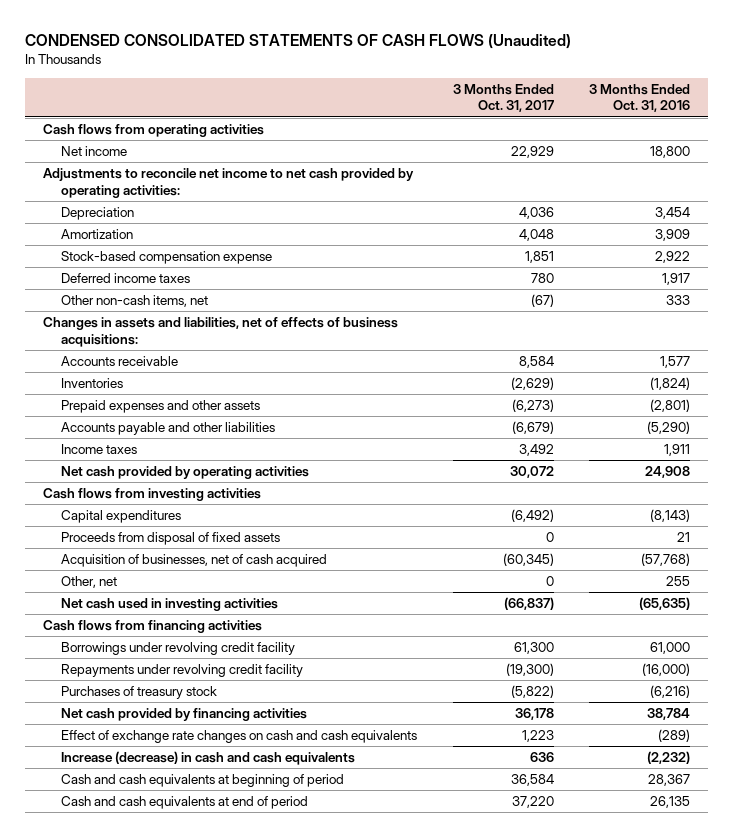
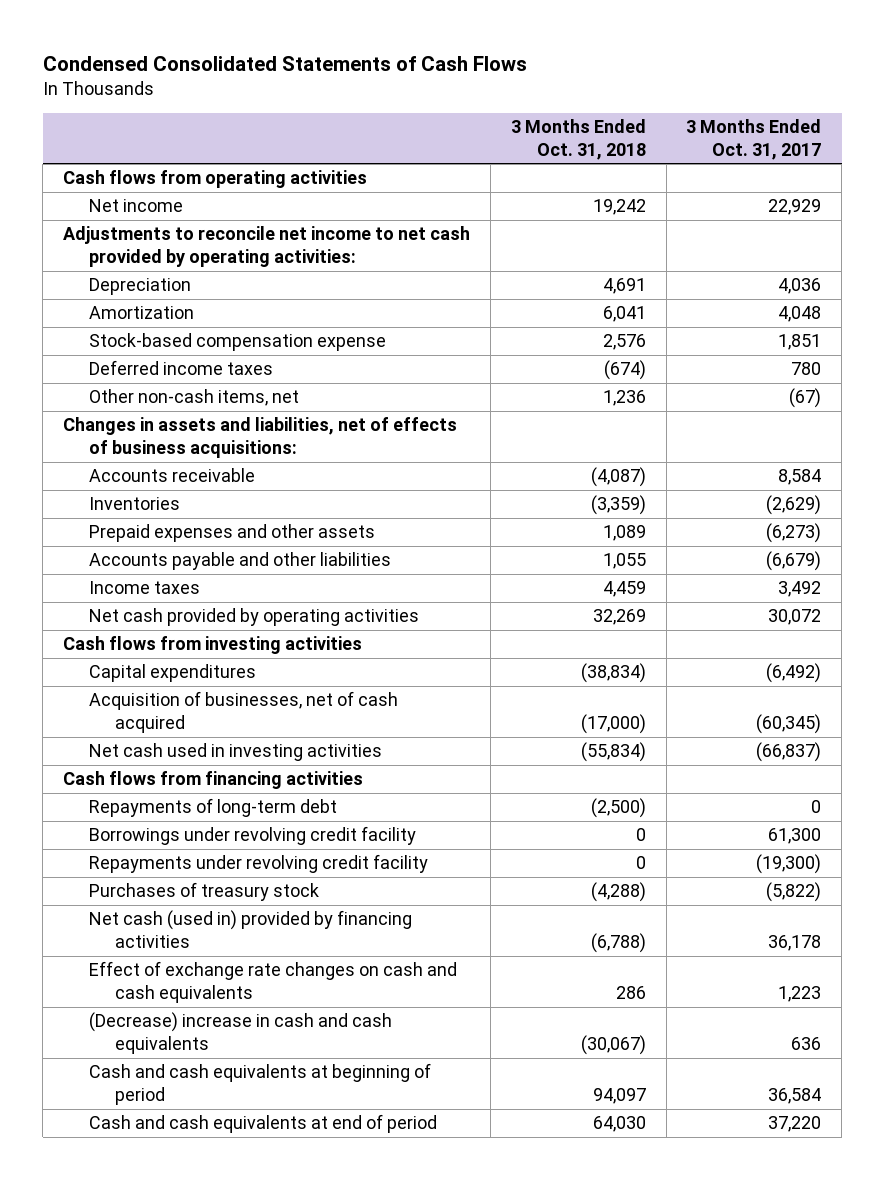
- CONDENSED CONSOLIDATED STATEMENTS OF CASH FLOWS (Unaudited)
+ Condensed Consolidated Statements of Cash Flows
- | 3 Months Ended Oct. 31, 2017 | 3 Months Ended Oct. 31, 2016
+ | 3 Months Ended Oct. 31, 2018 | 3 Months Ended Oct. 31, 2017
- Proceeds from disposal of fixed assets | 0 | 21
- Other, net | 0 | 255
+ Repayments of long-term debt | (2,500) | 0
- Net cash provided by financing activities | 36,178 | 38,784
+ Net cash (used in) provided by financing activities | (6,788) | 36,178
- Increase (decrease) in cash and cash equivalents | 636 | (2,232)
+ (Decrease) increase in cash and cash equivalents | (30,067) | 636

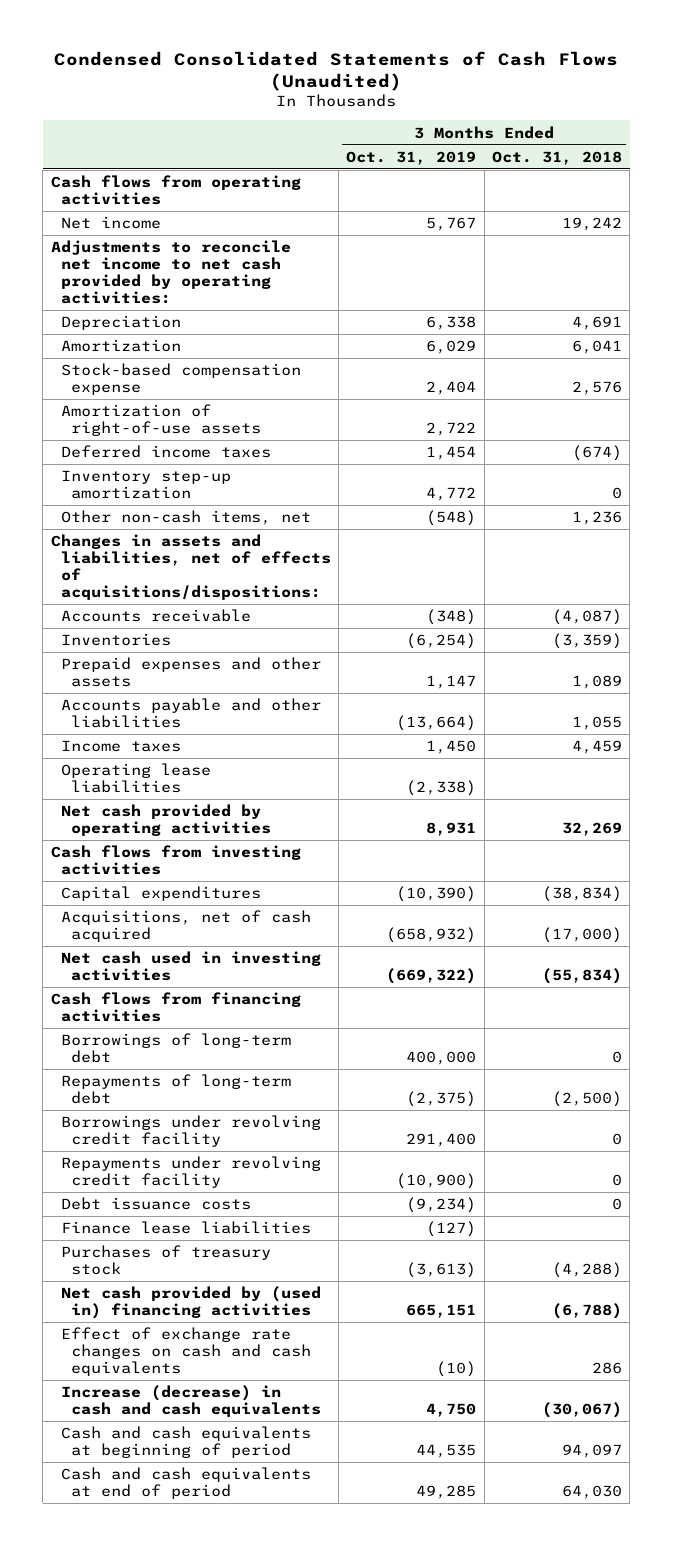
- Condensed Consolidated Statements of Cash Flows
+ Condensed Consolidated Statements of Cash Flows (Unaudited)
- | 3 Months Ended Oct. 31, 2018 | 3 Months Ended Oct. 31, 2017
+ | 3 Months Ended Oct. 31, 2019 | 3 Months Ended Oct. 31, 2018
+ Amortization of right-of-use assets | 2,722 |
+ Inventory step-up amortization | 4,772 | 0
- Changes in assets and liabilities, net of effects of business acquisitions:
+ Changes in assets and liabilities, net of effects of acquisitions/dispositions:
+ Operating lease liabilities | (2,338) |
- Acquisition of businesses, net of cash acquired | (17,000) | (60,345)
+ Acquisitions, net of cash acquired | (658,932) | (17,000)
+ Borrowings of long-term debt | 400,000 | 0
+ Debt issuance costs | (9,234) | 0
+ Finance lease liabilities | (127) |
- Net cash (used in) provided by financing activities | (6,788) | 36,178
+ Net cash provided by (used in) financing activities | 665,151 | (6,788)
- (Decrease) increase in cash and cash equivalents | (30,067) | 636
+ Increase (decrease) in cash and cash equivalents | 4,750 | (30,067)

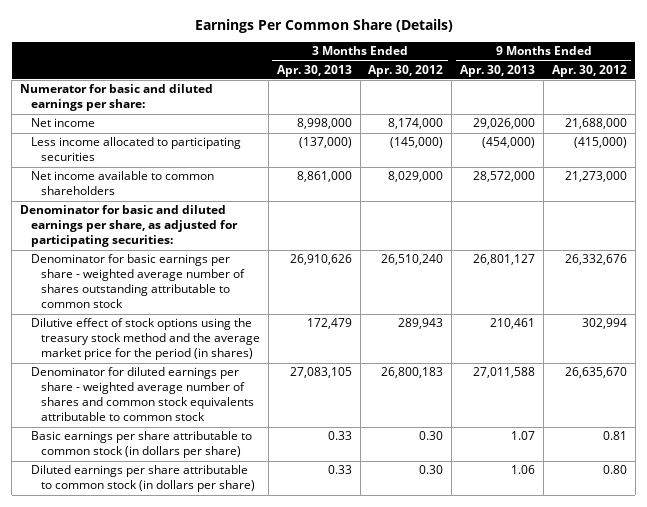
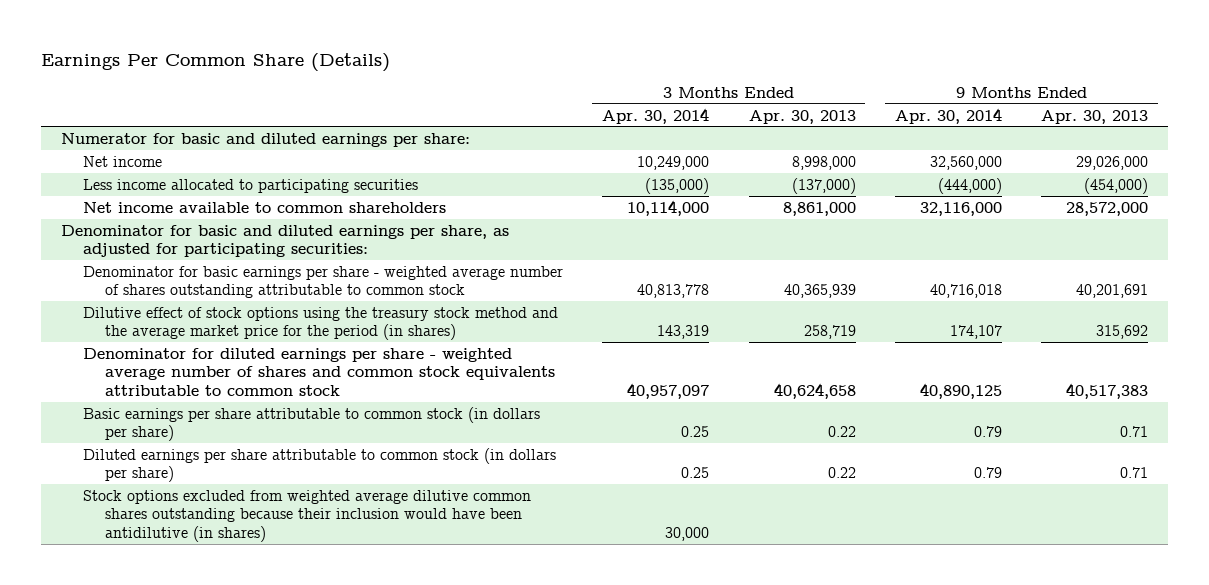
- | 3 Months Ended Apr. 30, 2013 | 3 Months Ended Apr. 30, 2012 | 9 Months Ended Apr. 30, 2013 | 9 Months Ended Apr. 30, 2012
+ | 3 Months Ended Apr. 30, 2014 | 3 Months Ended Apr. 30, 2013 | 9 Months Ended Apr. 30, 2014 | 9 Months Ended Apr. 30, 2013
- Denominator for basic earnings per share - weighted average number of shares outstanding attributable to common stock | 26,910,626 | 26,510,240 | 26,801,127 | 26,332,676
- Dilutive effect of stock options using the treasury stock method and the average market price for the period (in shares) | 172,479 | 289,943 | 210,461 | 302,994
- Denominator for diluted earnings per share - weighted average number of shares and common stock equivalents attributable to common stock | 27,083,105 | 26,800,183 | 27,011,588 | 26,635,670
- Basic earnings per share attributable to common stock (in dollars per share) | 0.33 | 0.30 | 1.07 | 0.81
- Diluted earnings per share attributable to common stock (in dollars per share) | 0.33 | 0.30 | 1.06 | 0.80
+ Denominator for basic earnings per share - weighted average number of shares outstanding attributable to common stock | 40,813,778 | 40,365,939 | 40,716,018 | 40,201,691
+ Dilutive effect of stock options using the treasury stock method and the average market price for the period (in shares) | 143,319 | 258,719 | 174,107 | 315,692
+ Denominator for diluted earnings per share - weighted average number of shares and common stock equivalents attributable to common stock | 40,957,097 | 40,624,658 | 40,890,125 | 40,517,383
+ Basic earnings per share attributable to common stock (in dollars per share) | 0.25 | 0.22 | 0.79 | 0.71
+ Diluted earnings per share attributable to common stock (in dollars per share) | 0.25 | 0.22 | 0.79 | 0.71
+ Stock options excluded from weighted average dilutive common shares outstanding because their inclusion would have been antidilutive (in shares) | 30,000 | | |

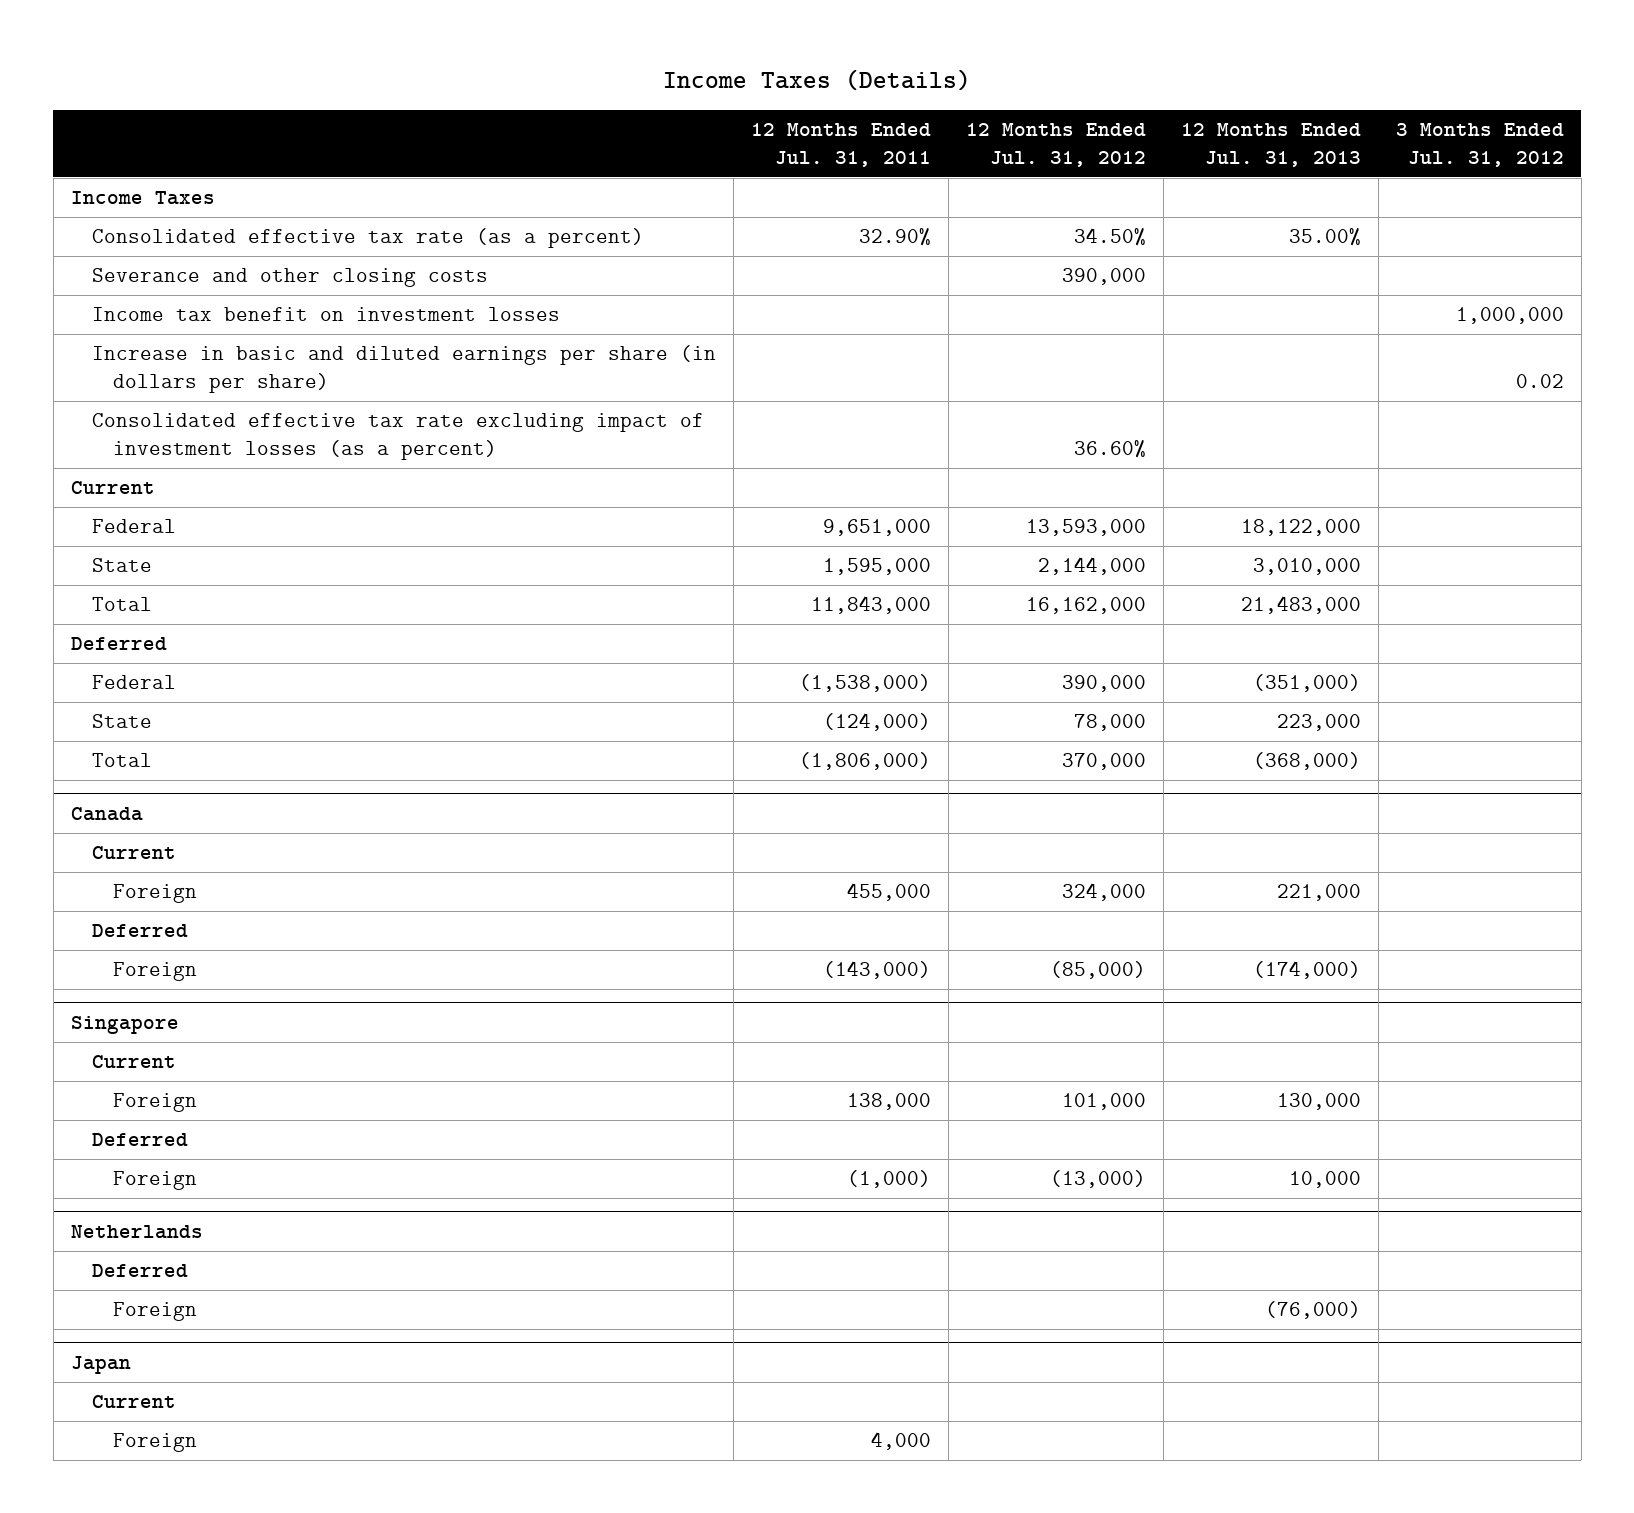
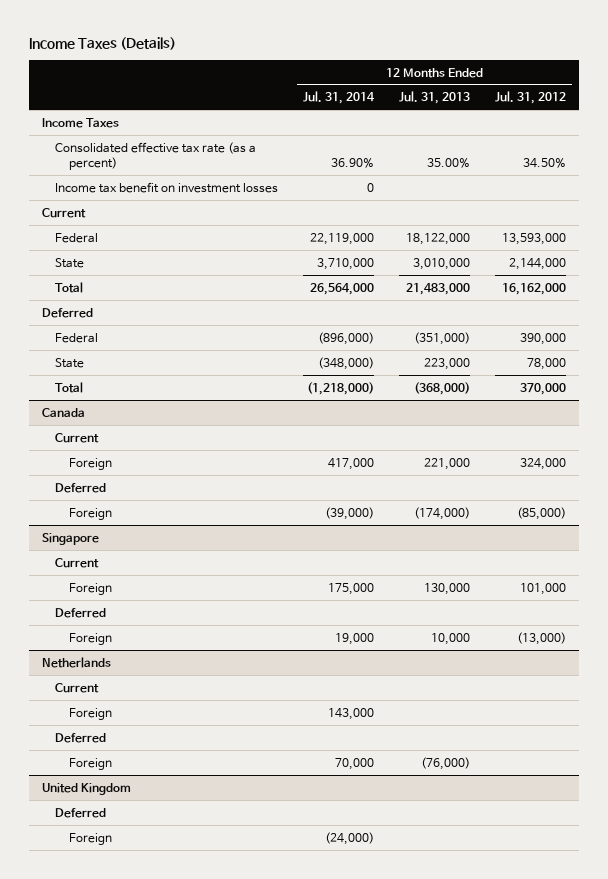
- | 12 Months Ended Jul. 31, 2011 | 12 Months Ended Jul. 31, 2012 | 12 Months Ended Jul. 31, 2013 | 3 Months Ended Jul. 31, 2012
+ | 12 Months Ended Jul. 31, 2014 | 12 Months Ended Jul. 31, 2013 | 12 Months Ended Jul. 31, 2012
- Severance and other closing costs | | 390,000 | |
- Increase in basic and diluted earnings per share (in dollars per share) | | | | 0.02
- Consolidated effective tax rate excluding impact of investment losses (as a percent) | | 36.60% | |
@ Netherlands
+ Current
+ Foreign | 143,000 | |
- Japan
- Current
+ United Kingdom
+ Deferred

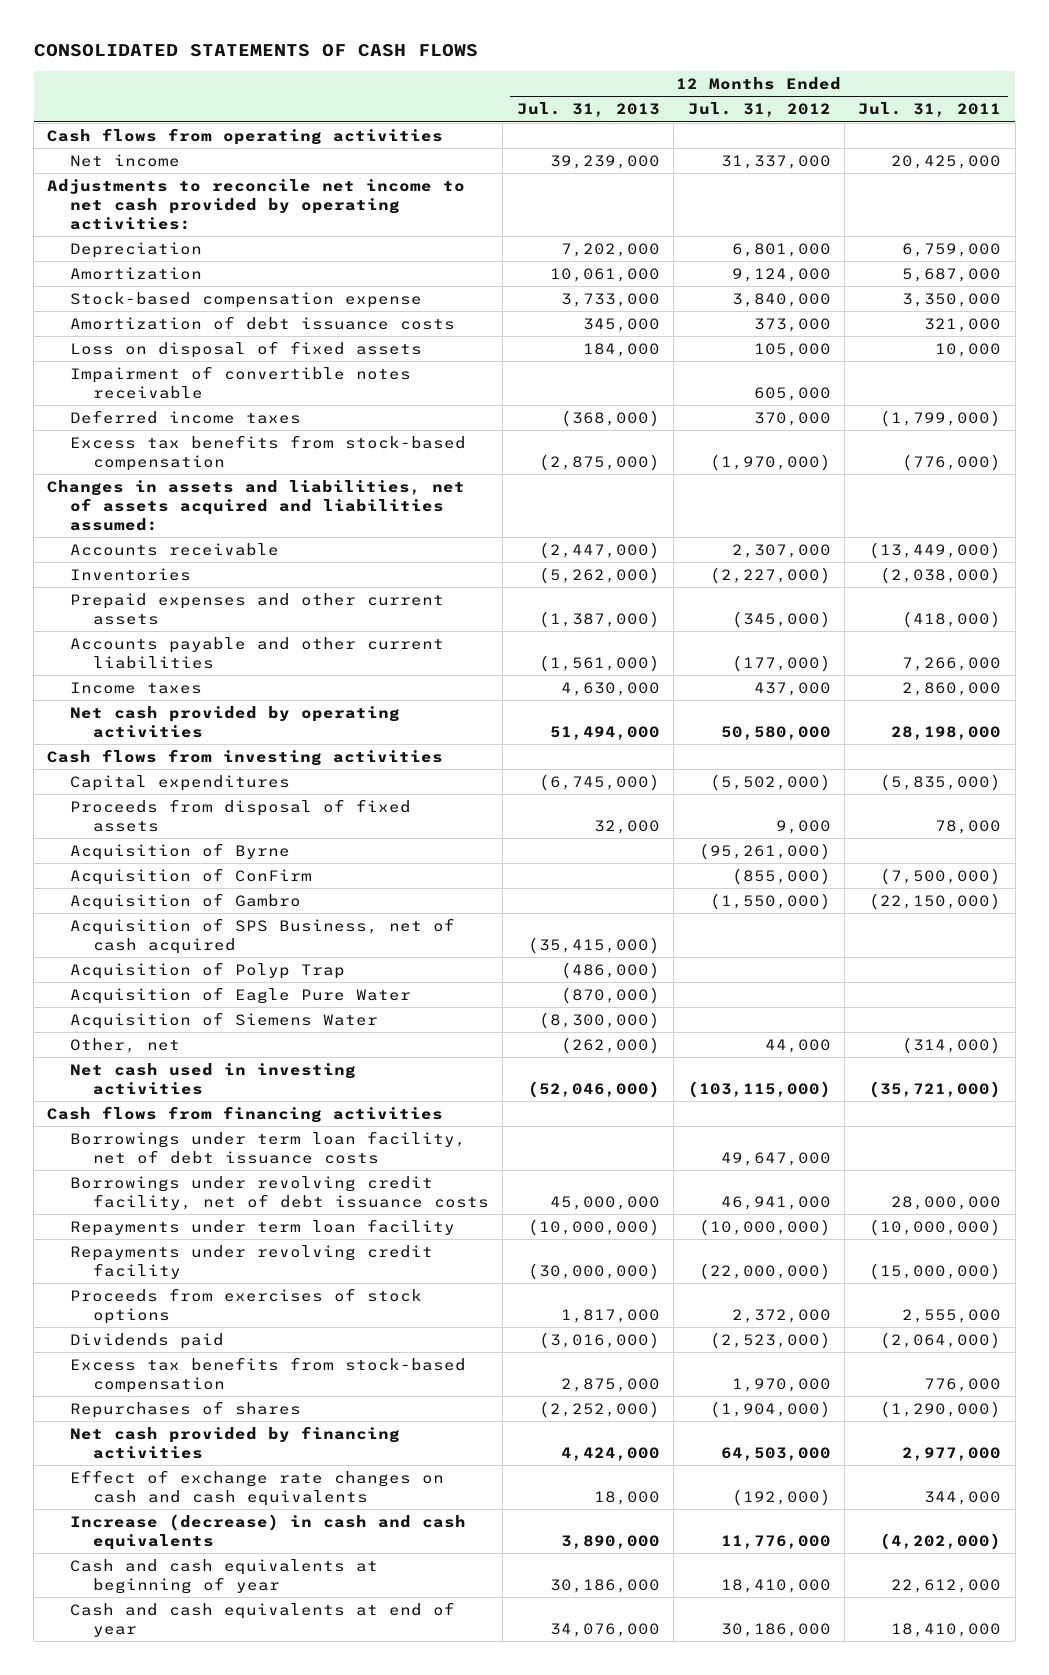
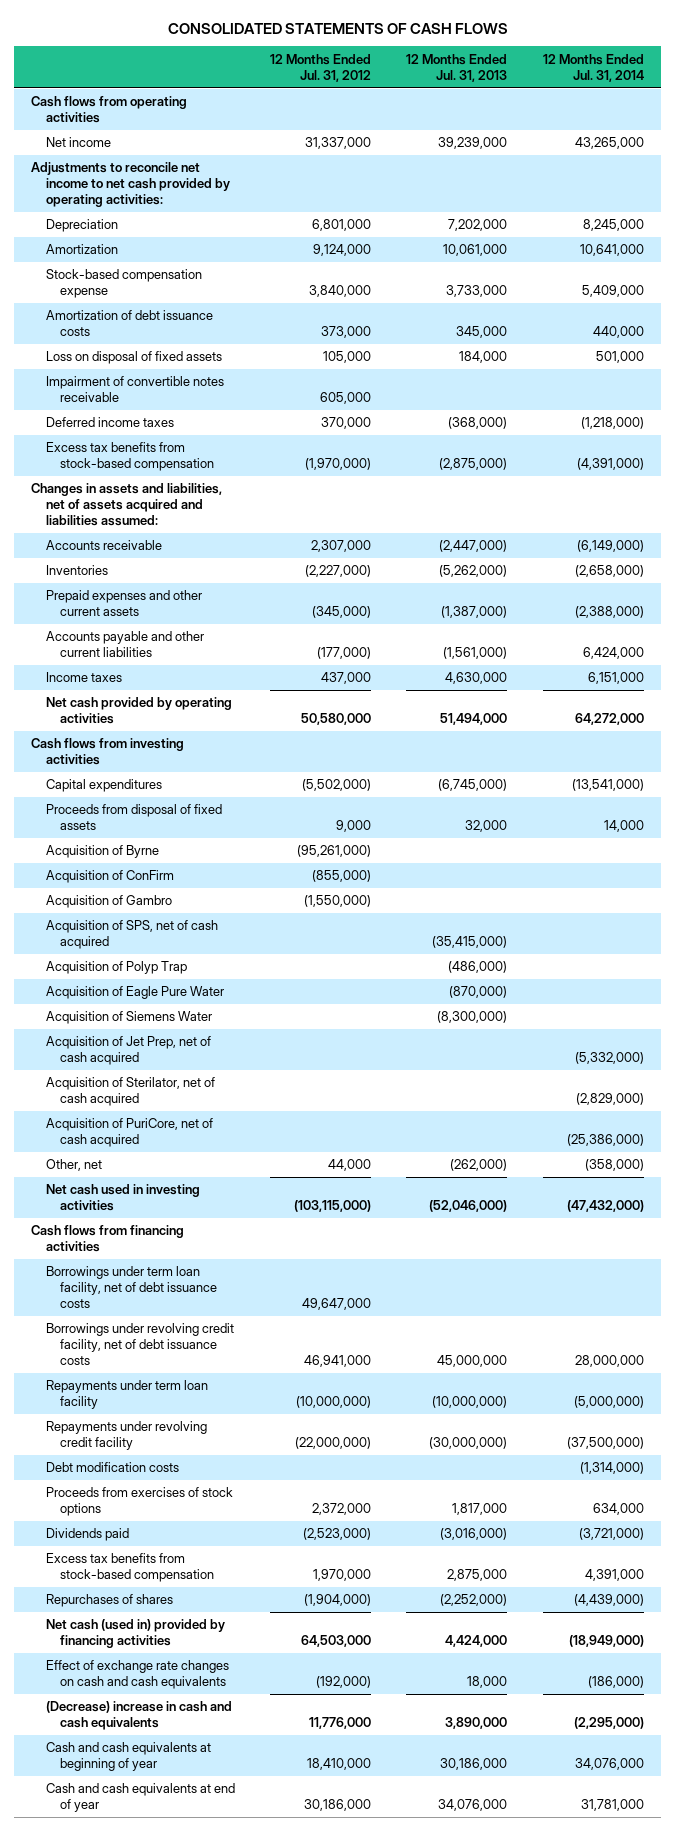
- | 12 Months Ended Jul. 31, 2013 | 12 Months Ended Jul. 31, 2012 | 12 Months Ended Jul. 31, 2011
+ | 12 Months Ended Jul. 31, 2012 | 12 Months Ended Jul. 31, 2013 | 12 Months Ended Jul. 31, 2014
- Acquisition of SPS Business, net of cash acquired | (35,415,000) | |
+ Acquisition of SPS, net of cash acquired | | (35,415,000) |
+ Acquisition of Jet Prep, net of cash acquired | | | (5,332,000)
+ Acquisition of Sterilator, net of cash acquired | | | (2,829,000)
+ Acquisition of PuriCore, net of cash acquired | | | (25,386,000)
+ Debt modification costs | | | (1,314,000)
- Net cash provided by financing activities | 4,424,000 | 64,503,000 | 2,977,000
+ Net cash (used in) provided by financing activities | 64,503,000 | 4,424,000 | (18,949,000)
- Increase (decrease) in cash and cash equivalents | 3,890,000 | 11,776,000 | (4,202,000)
+ (Decrease) increase in cash and cash equivalents | 11,776,000 | 3,890,000 | (2,295,000)

